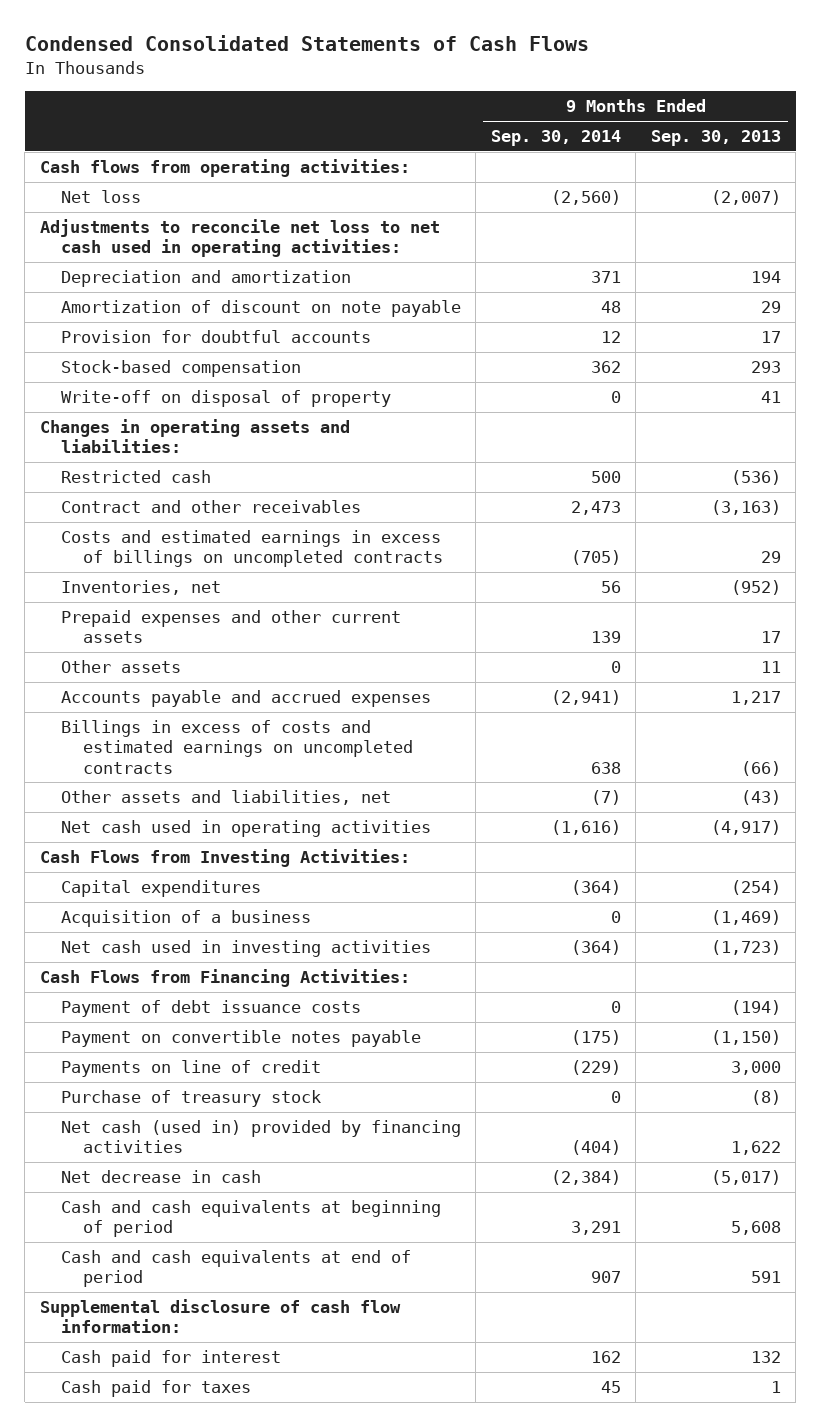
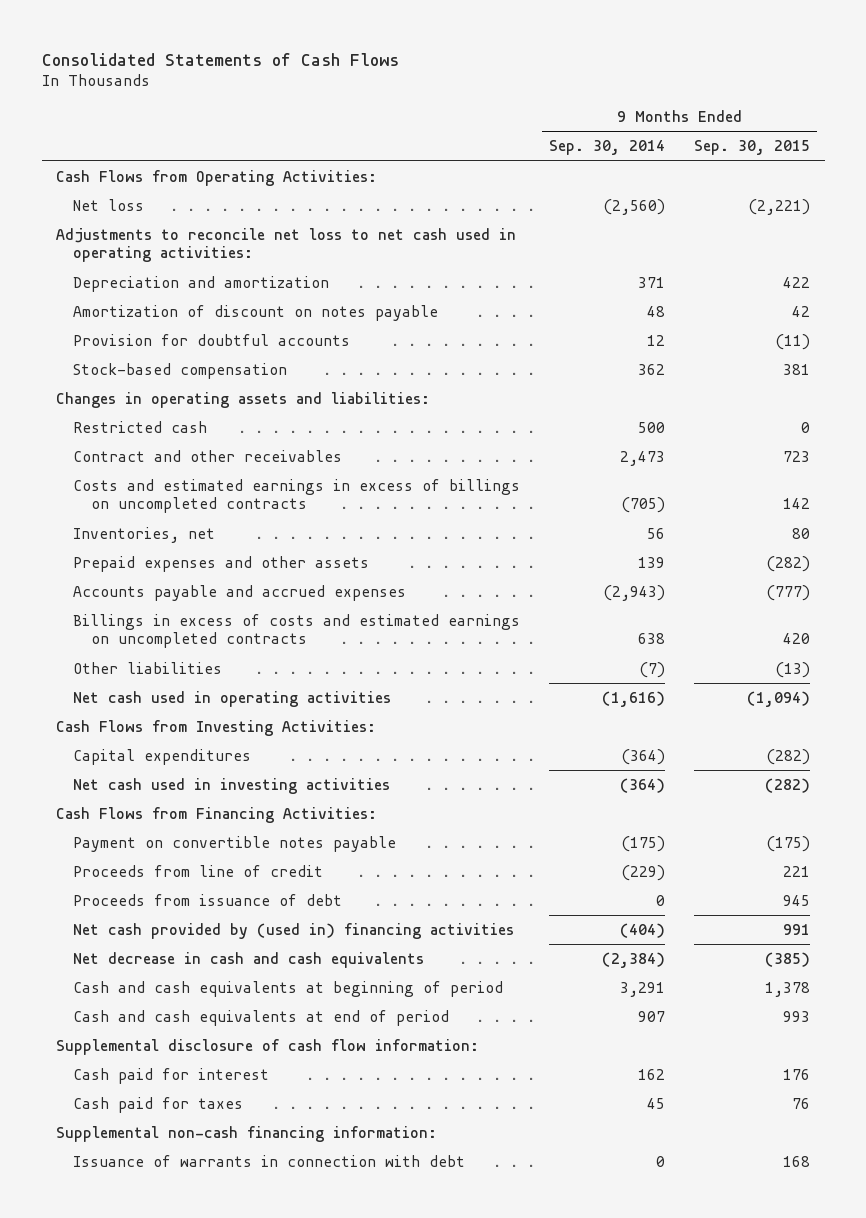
- Condensed Consolidated Statements of Cash Flows
+ Consolidated Statements of Cash Flows
- | 9 Months Ended Sep. 30, 2014 | 9 Months Ended Sep. 30, 2013
+ | 9 Months Ended Sep. 30, 2014 | 9 Months Ended Sep. 30, 2015
- Cash flows from operating activities:
+ Cash Flows from Operating Activities:
- Amortization of discount on note payable | 48 | 29
+ Amortization of discount on notes payable | 48 | 42
- Write-off on disposal of property | 0 | 41
- Prepaid expenses and other current assets | 139 | 17
- Other assets | 0 | 11
- Accounts payable and accrued expenses | (2,941) | 1,217
+ Prepaid expenses and other assets | 139 | (282)
+ Accounts payable and accrued expenses | (2,943) | (777)
- Other assets and liabilities, net | (7) | (43)
+ Other liabilities | (7) | (13)
- Acquisition of a business | 0 | (1,469)
- Payment of debt issuance costs | 0 | (194)
- Payments on line of credit | (229) | 3,000
- Purchase of treasury stock | 0 | (8)
- Net cash (used in) provided by financing activities | (404) | 1,622
- Net decrease in cash | (2,384) | (5,017)
+ Proceeds from line of credit | (229) | 221
+ Proceeds from issuance of debt | 0 | 945
+ Net cash provided by (used in) financing activities | (404) | 991
+ Net decrease in cash and cash equivalents | (2,384) | (385)
+ Supplemental non-cash financing information:
+ Issuance of warrants in connection with debt | 0 | 168

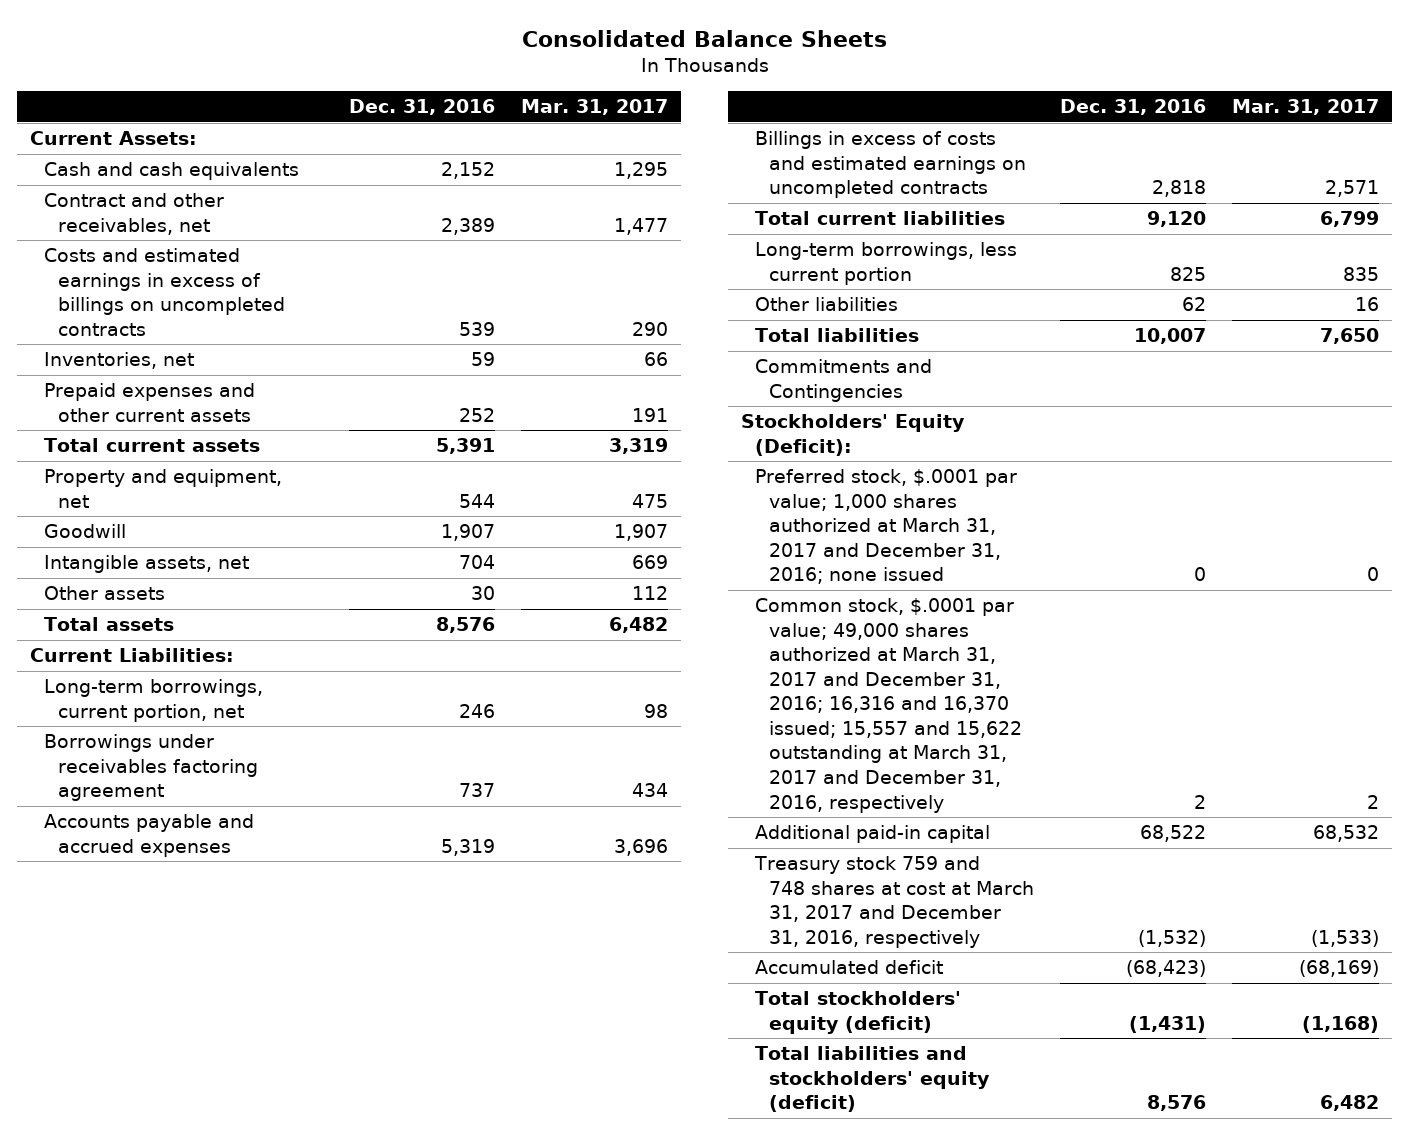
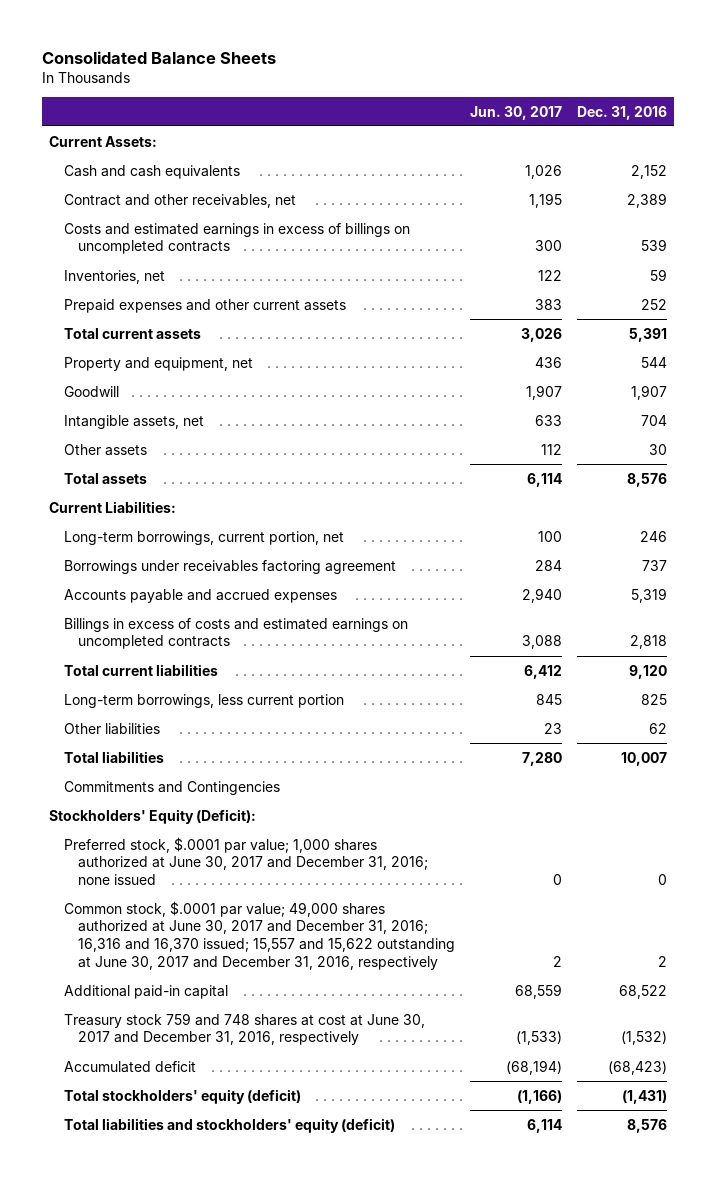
- | Dec. 31, 2016 | Mar. 31, 2017
+ | Jun. 30, 2017 | Dec. 31, 2016
- Preferred stock, $.0001 par value; 1,000 shares authorized at March 31, 2017 and December 31, 2016; none issued | 0 | 0
- Common stock, $.0001 par value; 49,000 shares authorized at March 31, 2017 and December 31, 2016; 16,316 and 16,370 issued; 15,557 and 15,622 outstanding at March 31, 2017 and December 31, 2016, respectively | 2 | 2
+ Preferred stock, $.0001 par value; 1,000 shares authorized at June 30, 2017 and December 31, 2016; none issued | 0 | 0
+ Common stock, $.0001 par value; 49,000 shares authorized at June 30, 2017 and December 31, 2016; 16,316 and 16,370 issued; 15,557 and 15,622 outstanding at June 30, 2017 and December 31, 2016, respectively | 2 | 2
- Treasury stock 759 and 748 shares at cost at March 31, 2017 and December 31, 2016, respectively | (1,532) | (1,533)
+ Treasury stock 759 and 748 shares at cost at June 30, 2017 and December 31, 2016, respectively | (1,533) | (1,532)

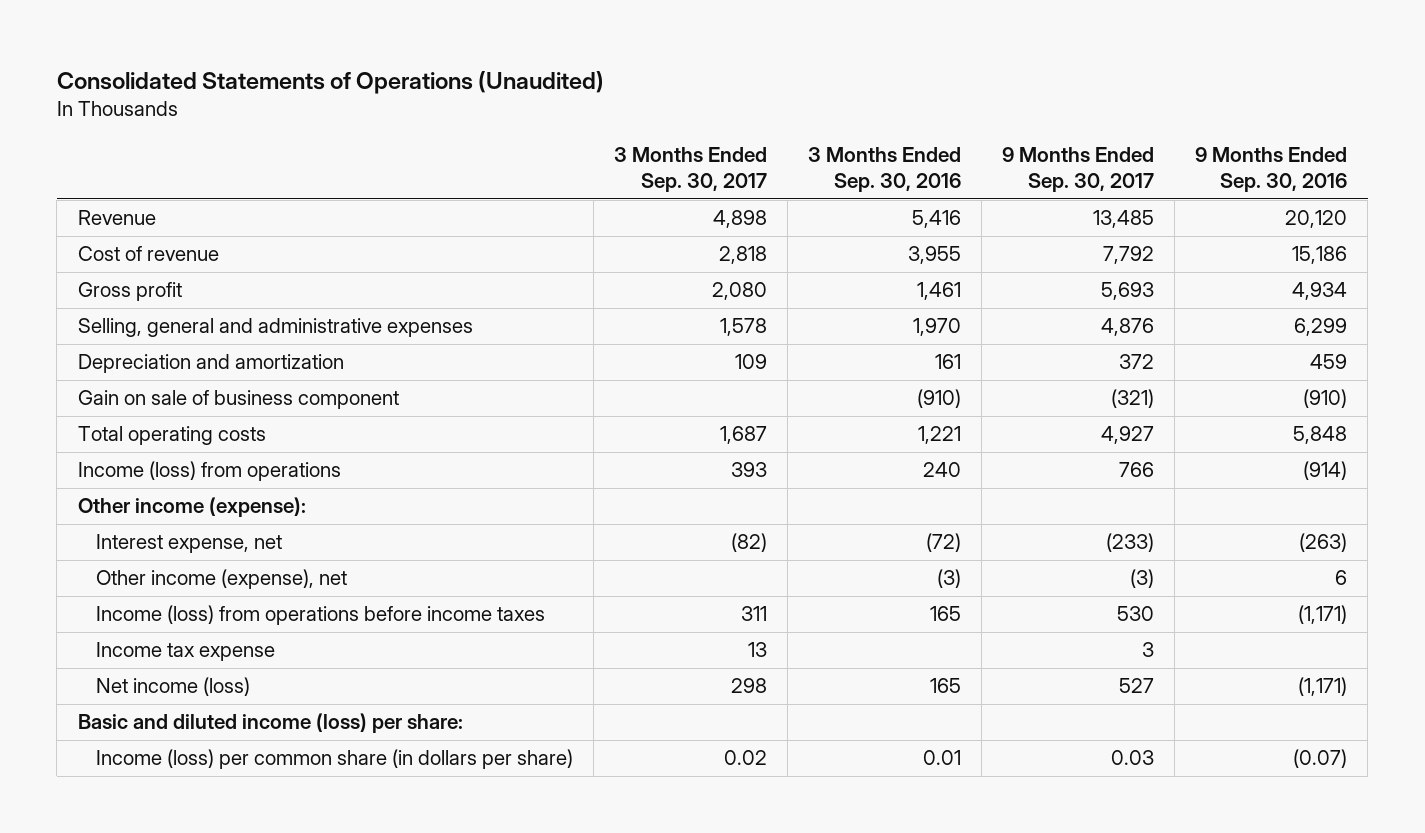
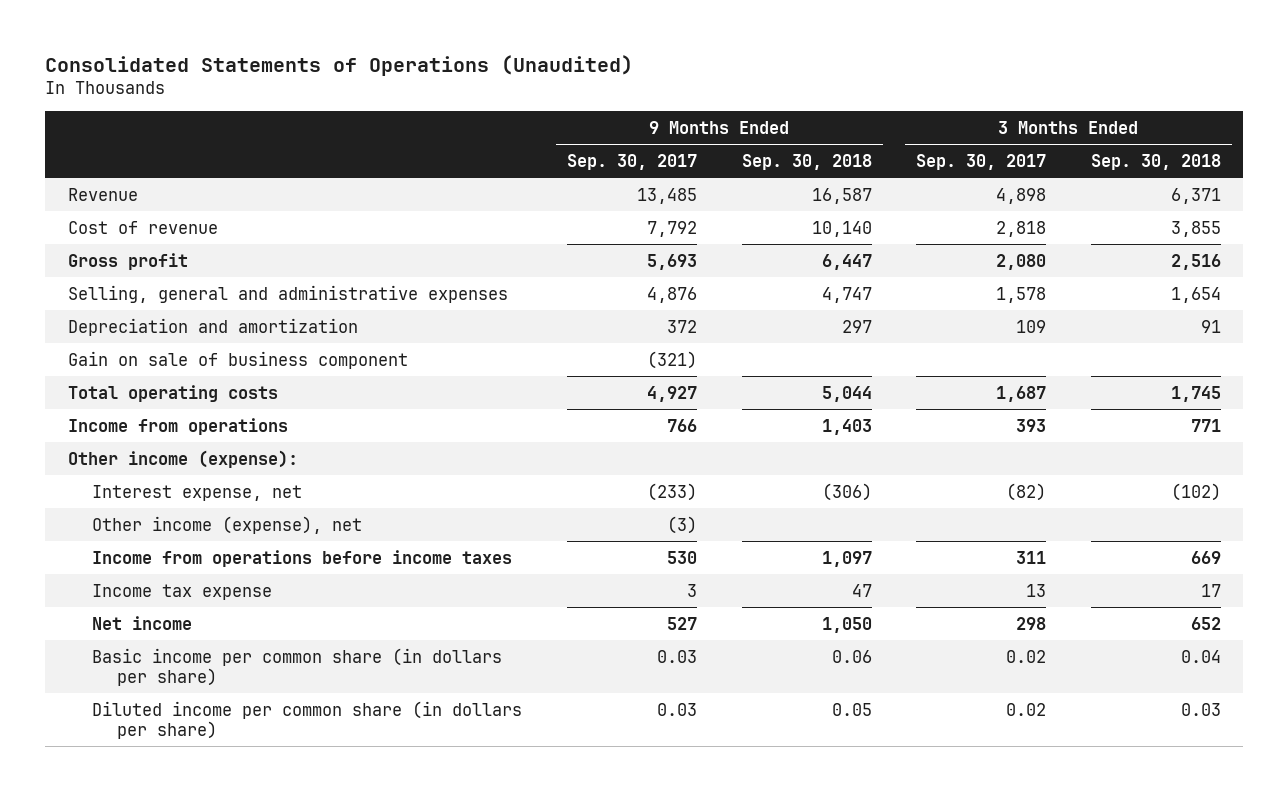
- | 3 Months Ended Sep. 30, 2017 | 3 Months Ended Sep. 30, 2016 | 9 Months Ended Sep. 30, 2017 | 9 Months Ended Sep. 30, 2016
+ | 9 Months Ended Sep. 30, 2017 | 9 Months Ended Sep. 30, 2018 | 3 Months Ended Sep. 30, 2017 | 3 Months Ended Sep. 30, 2018
- Income (loss) from operations | 393 | 240 | 766 | (914)
+ Income from operations | 766 | 1,403 | 393 | 771
- Income (loss) from operations before income taxes | 311 | 165 | 530 | (1,171)
+ Income from operations before income taxes | 530 | 1,097 | 311 | 669
- Net income (loss) | 298 | 165 | 527 | (1,171)
- Basic and diluted income (loss) per share:
- Income (loss) per common share (in dollars per share) | 0.02 | 0.01 | 0.03 | (0.07)
+ Net income | 527 | 1,050 | 298 | 652
+ Basic income per common share (in dollars per share) | 0.03 | 0.06 | 0.02 | 0.04
+ Diluted income per common share (in dollars per share) | 0.03 | 0.05 | 0.02 | 0.03

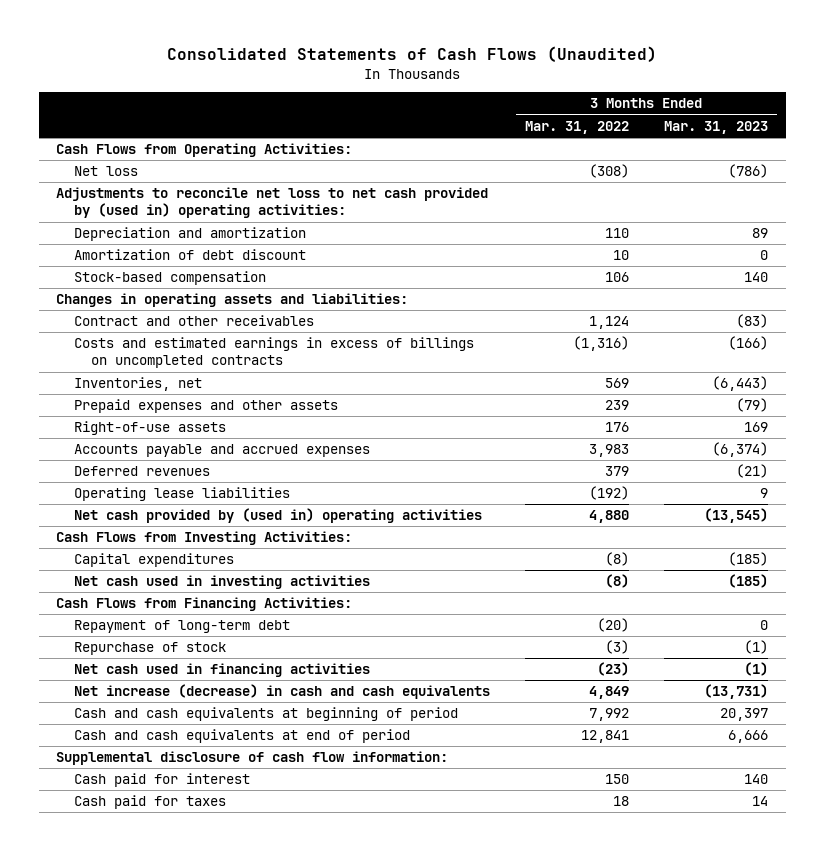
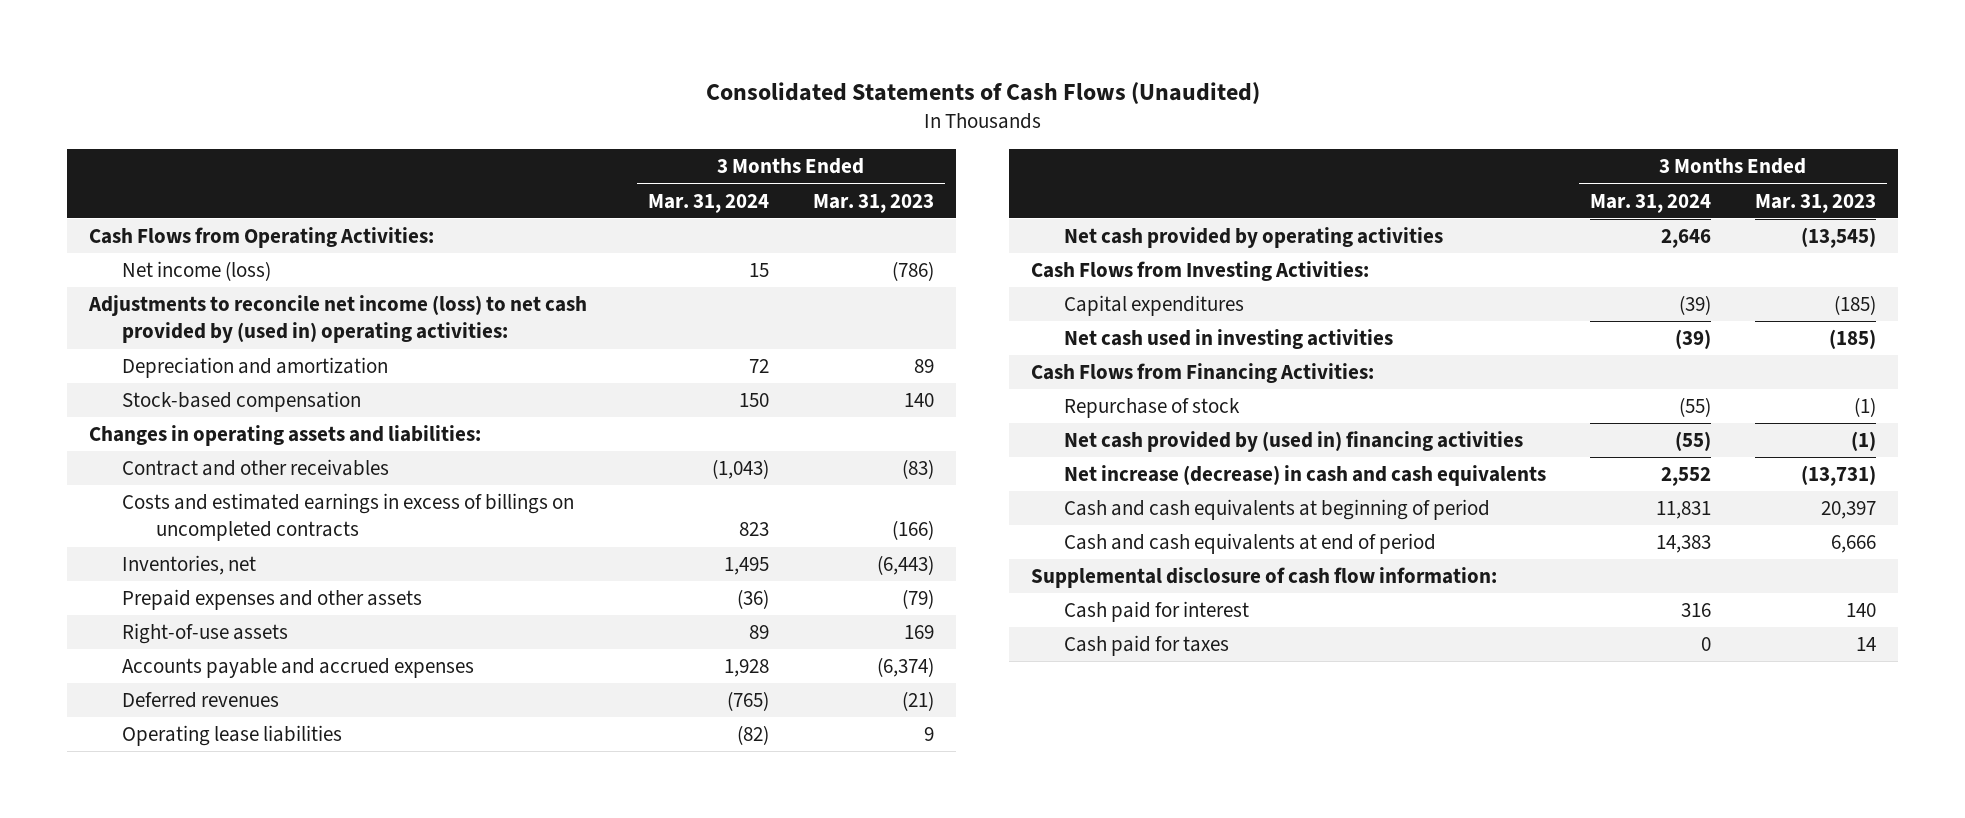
- | 3 Months Ended Mar. 31, 2022 | 3 Months Ended Mar. 31, 2023
+ | 3 Months Ended Mar. 31, 2024 | 3 Months Ended Mar. 31, 2023
- Net loss | (308) | (786)
- Adjustments to reconcile net loss to net cash provided by (used in) operating activities:
+ Net income (loss) | 15 | (786)
+ Adjustments to reconcile net income (loss) to net cash provided by (used in) operating activities:
- Amortization of debt discount | 10 | 0
- Net cash provided by (used in) operating activities | 4,880 | (13,545)
+ Net cash provided by operating activities | 2,646 | (13,545)
- Repayment of long-term debt | (20) | 0
- Net cash used in financing activities | (23) | (1)
+ Net cash provided by (used in) financing activities | (55) | (1)

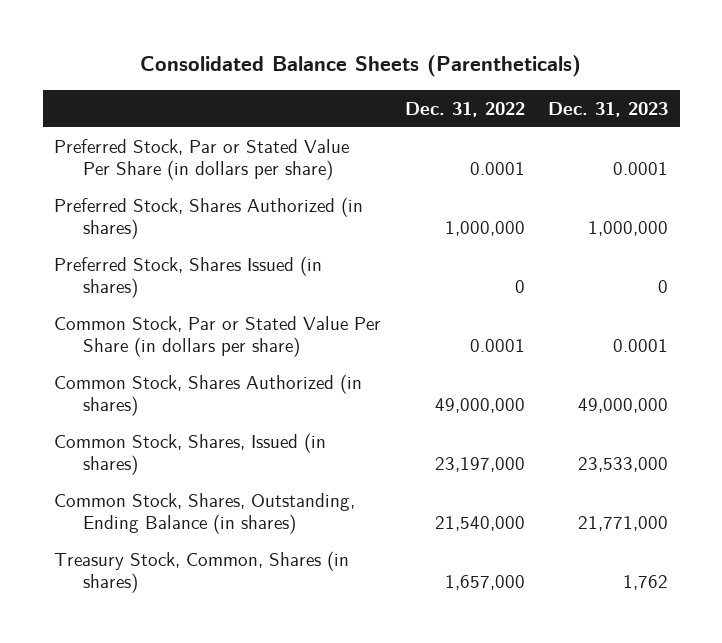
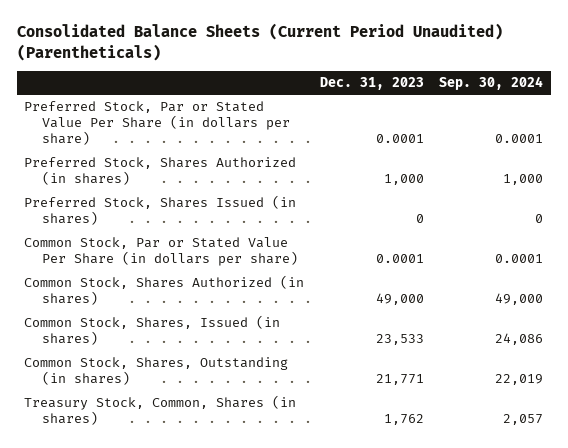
- Consolidated Balance Sheets (Parentheticals)
+ Consolidated Balance Sheets (Current Period Unaudited) (Parentheticals)
- | Dec. 31, 2022 | Dec. 31, 2023
+ | Dec. 31, 2023 | Sep. 30, 2024
- Preferred Stock, Shares Authorized (in shares) | 1,000,000 | 1,000,000
+ Preferred Stock, Shares Authorized (in shares) | 1,000 | 1,000
- Common Stock, Shares Authorized (in shares) | 49,000,000 | 49,000,000
- Common Stock, Shares, Issued (in shares) | 23,197,000 | 23,533,000
- Common Stock, Shares, Outstanding, Ending Balance (in shares) | 21,540,000 | 21,771,000
+ Common Stock, Shares Authorized (in shares) | 49,000 | 49,000
+ Common Stock, Shares, Issued (in shares) | 23,533 | 24,086
+ Common Stock, Shares, Outstanding (in shares) | 21,771 | 22,019

